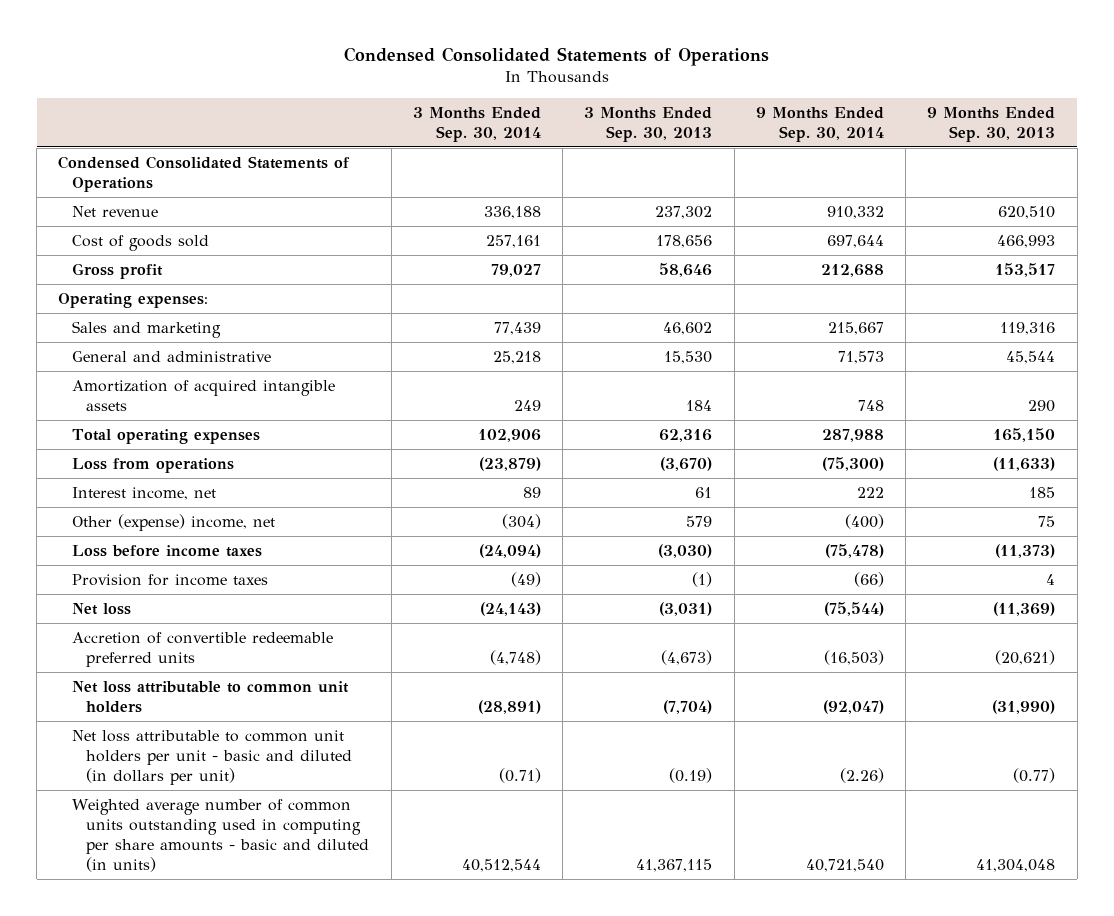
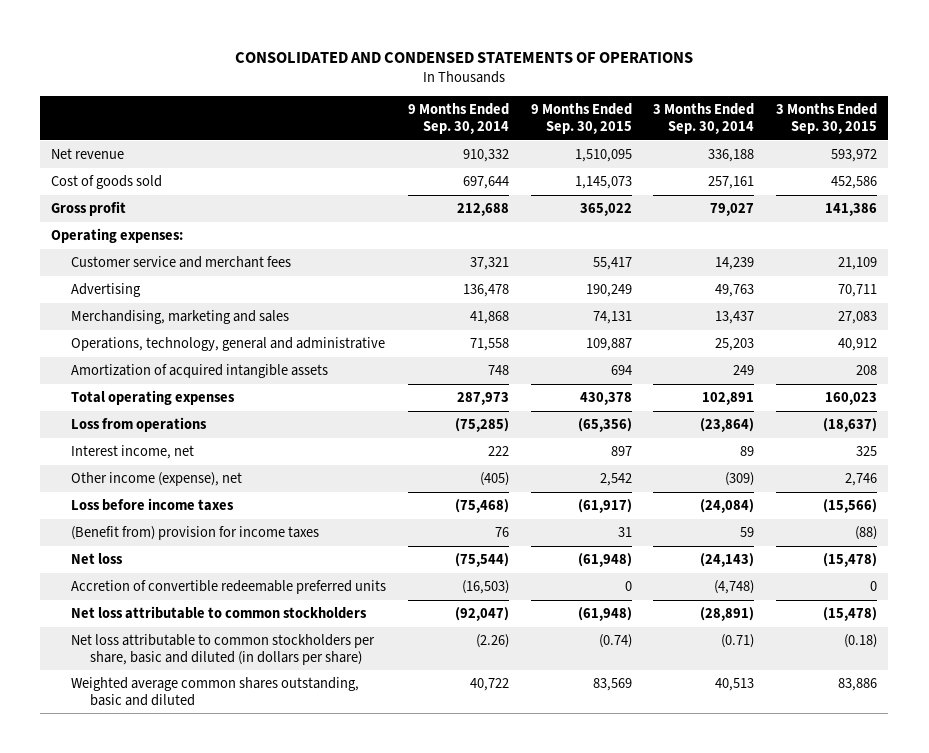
- Condensed Consolidated Statements of Operations
+ CONSOLIDATED AND CONDENSED STATEMENTS OF OPERATIONS
- | 3 Months Ended Sep. 30, 2014 | 3 Months Ended Sep. 30, 2013 | 9 Months Ended Sep. 30, 2014 | 9 Months Ended Sep. 30, 2013
+ | 9 Months Ended Sep. 30, 2014 | 9 Months Ended Sep. 30, 2015 | 3 Months Ended Sep. 30, 2014 | 3 Months Ended Sep. 30, 2015
- Condensed Consolidated Statements of Operations
- Sales and marketing | 77,439 | 46,602 | 215,667 | 119,316
- General and administrative | 25,218 | 15,530 | 71,573 | 45,544
+ Customer service and merchant fees | 37,321 | 55,417 | 14,239 | 21,109
+ Advertising | 136,478 | 190,249 | 49,763 | 70,711
+ Merchandising, marketing and sales | 41,868 | 74,131 | 13,437 | 27,083
+ Operations, technology, general and administrative | 71,558 | 109,887 | 25,203 | 40,912
- Total operating expenses | 102,906 | 62,316 | 287,988 | 165,150
- Loss from operations | (23,879) | (3,670) | (75,300) | (11,633)
+ Total operating expenses | 287,973 | 430,378 | 102,891 | 160,023
+ Loss from operations | (75,285) | (65,356) | (23,864) | (18,637)
- Other (expense) income, net | (304) | 579 | (400) | 75
- Loss before income taxes | (24,094) | (3,030) | (75,478) | (11,373)
- Provision for income taxes | (49) | (1) | (66) | 4
+ Other income (expense), net | (405) | 2,542 | (309) | 2,746
+ Loss before income taxes | (75,468) | (61,917) | (24,084) | (15,566)
+ (Benefit from) provision for income taxes | 76 | 31 | 59 | (88)
- Net loss attributable to common unit holders | (28,891) | (7,704) | (92,047) | (31,990)
- Net loss attributable to common unit holders per unit - basic and diluted (in dollars per unit) | (0.71) | (0.19) | (2.26) | (0.77)
- Weighted average number of common units outstanding used in computing per share amounts - basic and diluted (in units) | 40,512,544 | 41,367,115 | 40,721,540 | 41,304,048
+ Net loss attributable to common stockholders | (92,047) | (61,948) | (28,891) | (15,478)
+ Net loss attributable to common stockholders per share, basic and diluted (in dollars per share) | (2.26) | (0.74) | (0.71) | (0.18)
+ Weighted average common shares outstanding, basic and diluted | 40,722 | 83,569 | 40,513 | 83,886

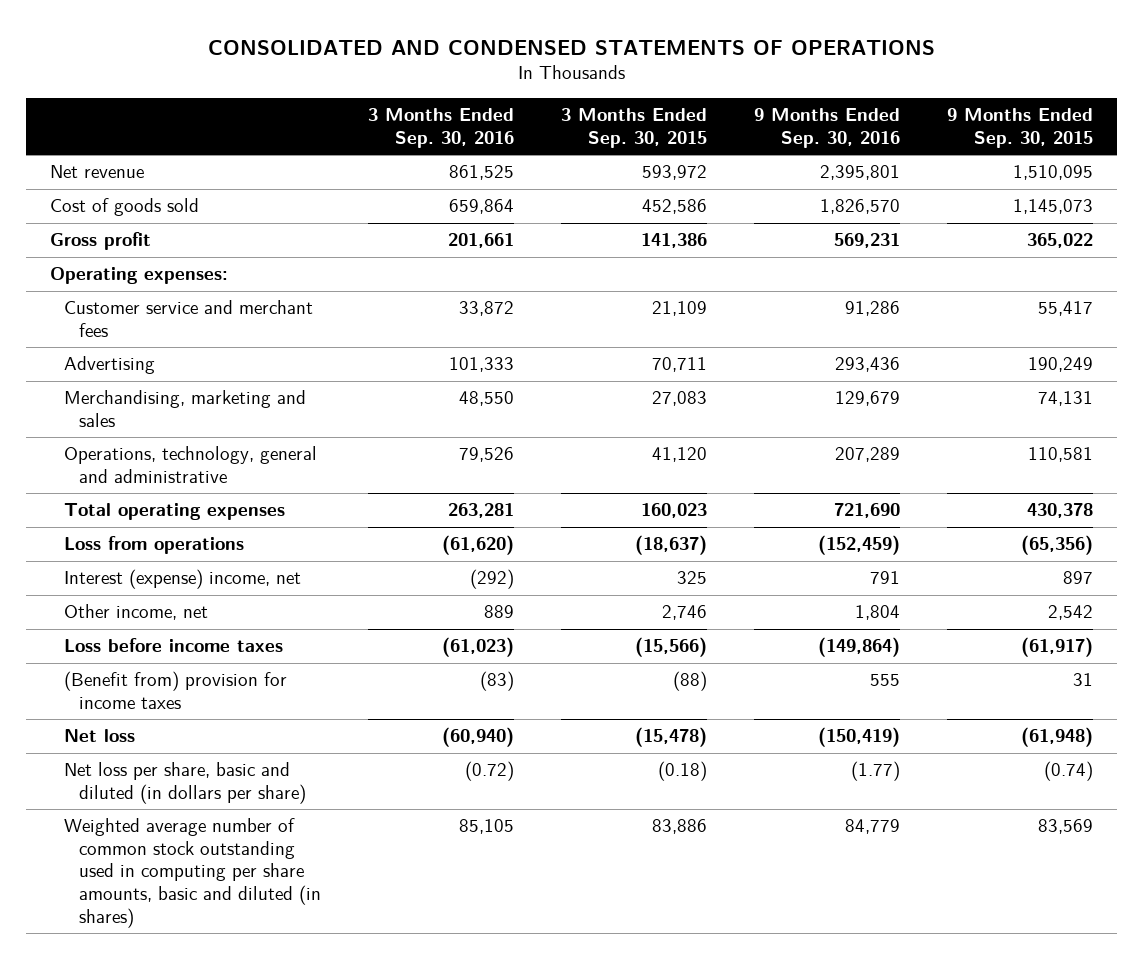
- | 9 Months Ended Sep. 30, 2014 | 9 Months Ended Sep. 30, 2015 | 3 Months Ended Sep. 30, 2014 | 3 Months Ended Sep. 30, 2015
+ | 3 Months Ended Sep. 30, 2016 | 3 Months Ended Sep. 30, 2015 | 9 Months Ended Sep. 30, 2016 | 9 Months Ended Sep. 30, 2015
- Operations, technology, general and administrative | 71,558 | 109,887 | 25,203 | 40,912
- Amortization of acquired intangible assets | 748 | 694 | 249 | 208
+ Operations, technology, general and administrative | 79,526 | 41,120 | 207,289 | 110,581
- Interest income, net | 222 | 897 | 89 | 325
- Other income (expense), net | (405) | 2,542 | (309) | 2,746
+ Interest (expense) income, net | (292) | 325 | 791 | 897
+ Other income, net | 889 | 2,746 | 1,804 | 2,542
- Accretion of convertible redeemable preferred units | (16,503) | 0 | (4,748) | 0
- Net loss attributable to common stockholders | (92,047) | (61,948) | (28,891) | (15,478)
- Net loss attributable to common stockholders per share, basic and diluted (in dollars per share) | (2.26) | (0.74) | (0.71) | (0.18)
- Weighted average common shares outstanding, basic and diluted | 40,722 | 83,569 | 40,513 | 83,886
+ Net loss per share, basic and diluted (in dollars per share) | (0.72) | (0.18) | (1.77) | (0.74)
+ Weighted average number of common stock outstanding used in computing per share amounts, basic and diluted (in shares) | 85,105 | 83,886 | 84,779 | 83,569

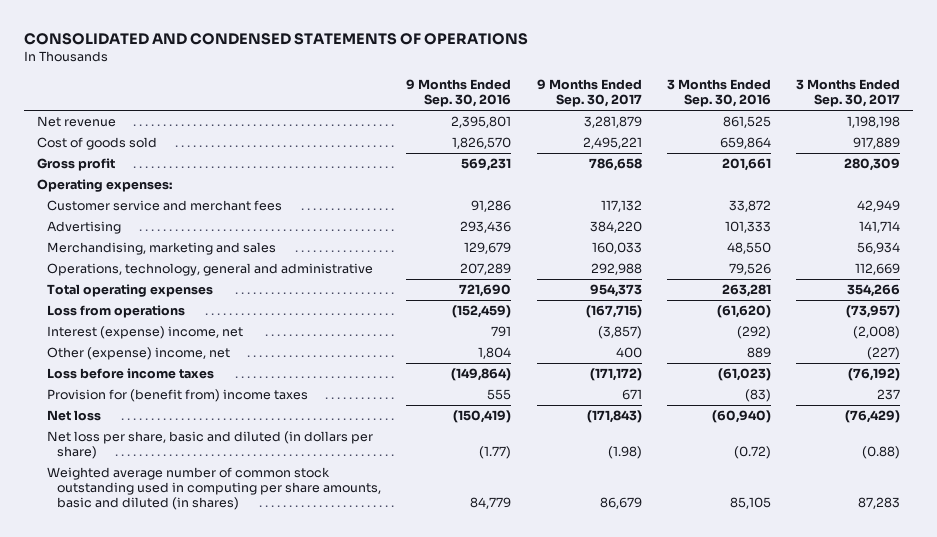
- | 3 Months Ended Sep. 30, 2016 | 3 Months Ended Sep. 30, 2015 | 9 Months Ended Sep. 30, 2016 | 9 Months Ended Sep. 30, 2015
+ | 9 Months Ended Sep. 30, 2016 | 9 Months Ended Sep. 30, 2017 | 3 Months Ended Sep. 30, 2016 | 3 Months Ended Sep. 30, 2017
- Other income, net | 889 | 2,746 | 1,804 | 2,542
+ Other (expense) income, net | 1,804 | 400 | 889 | (227)
- (Benefit from) provision for income taxes | (83) | (88) | 555 | 31
+ Provision for (benefit from) income taxes | 555 | 671 | (83) | 237

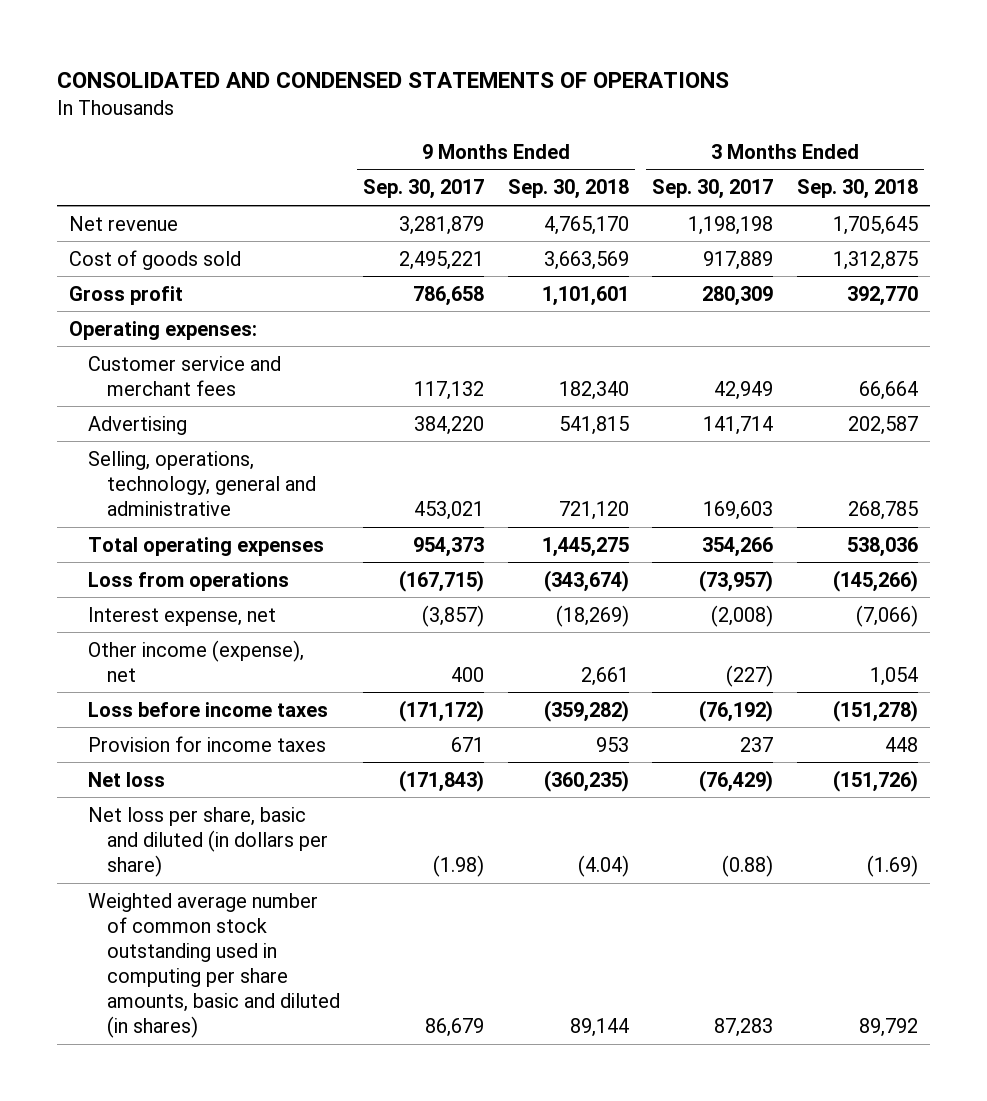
- | 9 Months Ended Sep. 30, 2016 | 9 Months Ended Sep. 30, 2017 | 3 Months Ended Sep. 30, 2016 | 3 Months Ended Sep. 30, 2017
+ | 9 Months Ended Sep. 30, 2017 | 9 Months Ended Sep. 30, 2018 | 3 Months Ended Sep. 30, 2017 | 3 Months Ended Sep. 30, 2018
- Merchandising, marketing and sales | 129,679 | 160,033 | 48,550 | 56,934
- Operations, technology, general and administrative | 207,289 | 292,988 | 79,526 | 112,669
+ Selling, operations, technology, general and administrative | 453,021 | 721,120 | 169,603 | 268,785
- Interest (expense) income, net | 791 | (3,857) | (292) | (2,008)
- Other (expense) income, net | 1,804 | 400 | 889 | (227)
+ Interest expense, net | (3,857) | (18,269) | (2,008) | (7,066)
+ Other income (expense), net | 400 | 2,661 | (227) | 1,054
- Provision for (benefit from) income taxes | 555 | 671 | (83) | 237
+ Provision for income taxes | 671 | 953 | 237 | 448

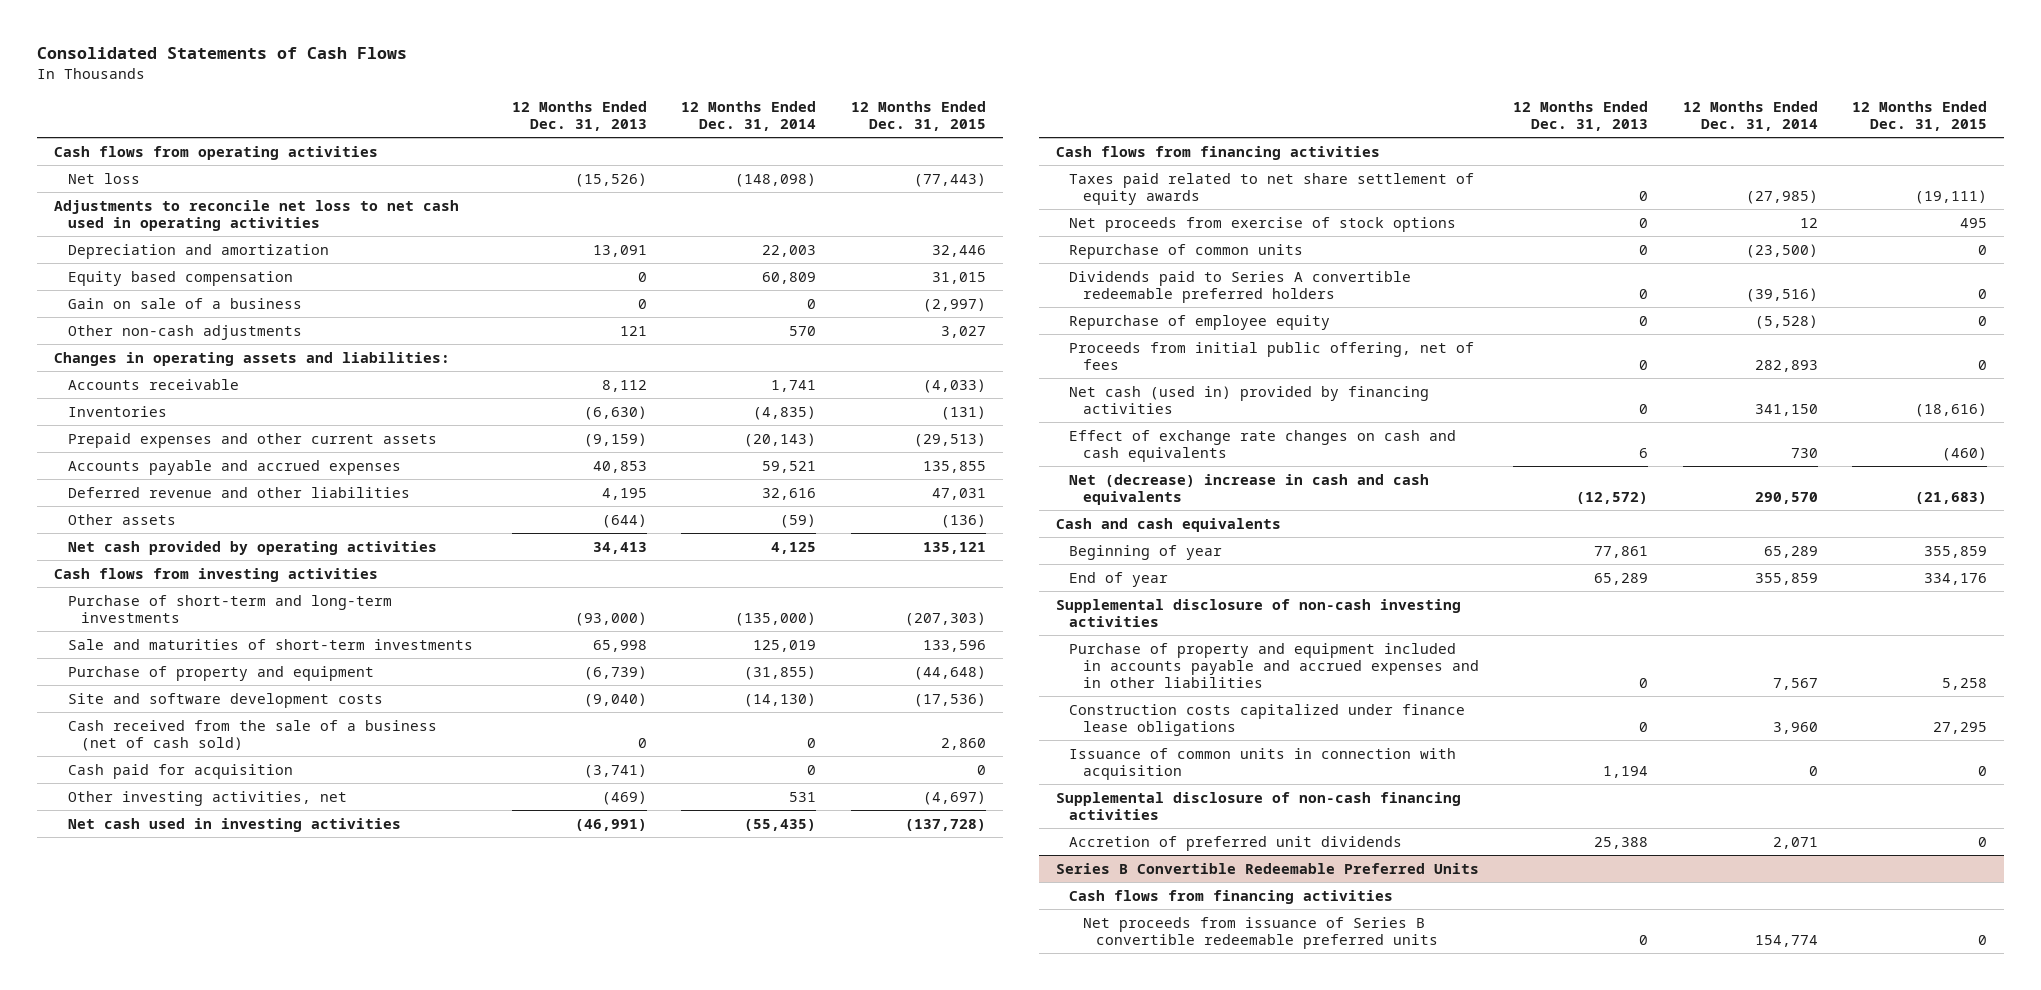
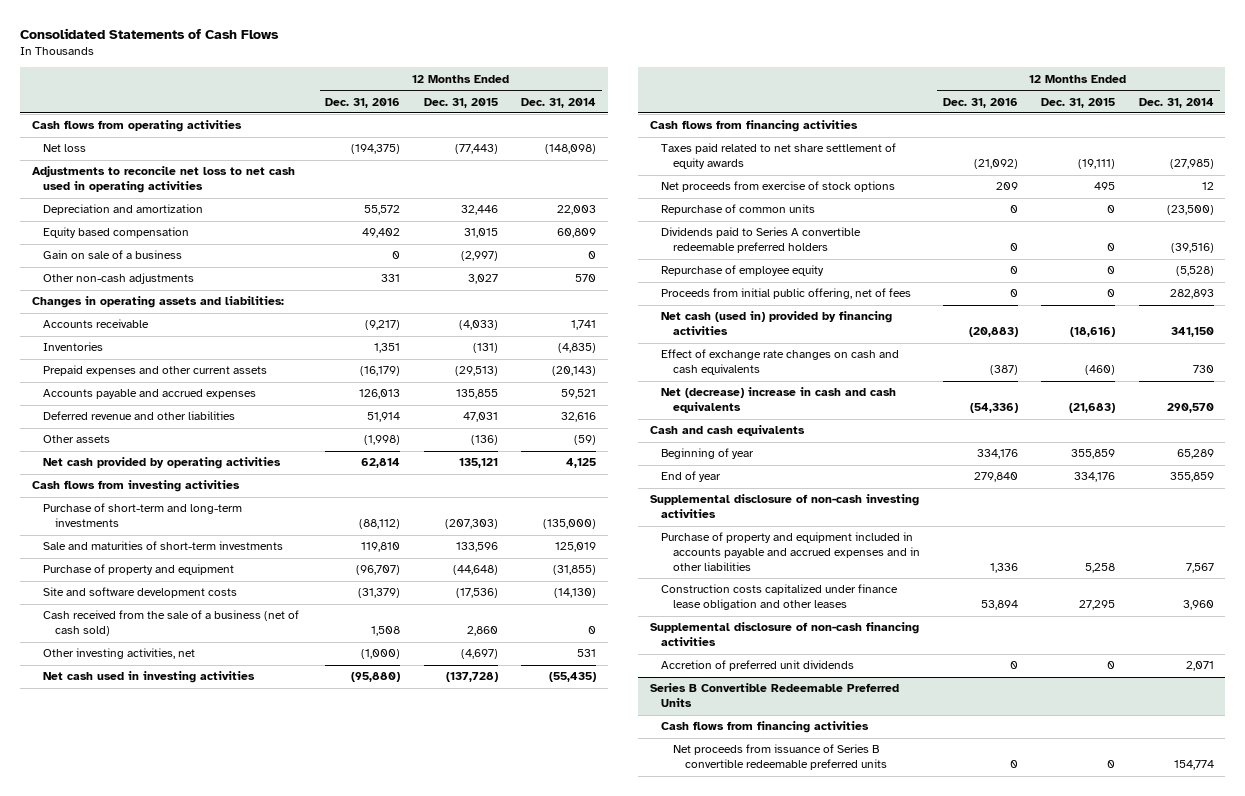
- | 12 Months Ended Dec. 31, 2013 | 12 Months Ended Dec. 31, 2014 | 12 Months Ended Dec. 31, 2015
+ | 12 Months Ended Dec. 31, 2016 | 12 Months Ended Dec. 31, 2015 | 12 Months Ended Dec. 31, 2014
- Cash paid for acquisition | (3,741) | 0 | 0
- Construction costs capitalized under finance lease obligations | 0 | 3,960 | 27,295
- Issuance of common units in connection with acquisition | 1,194 | 0 | 0
+ Construction costs capitalized under finance lease obligation and other leases | 53,894 | 27,295 | 3,960

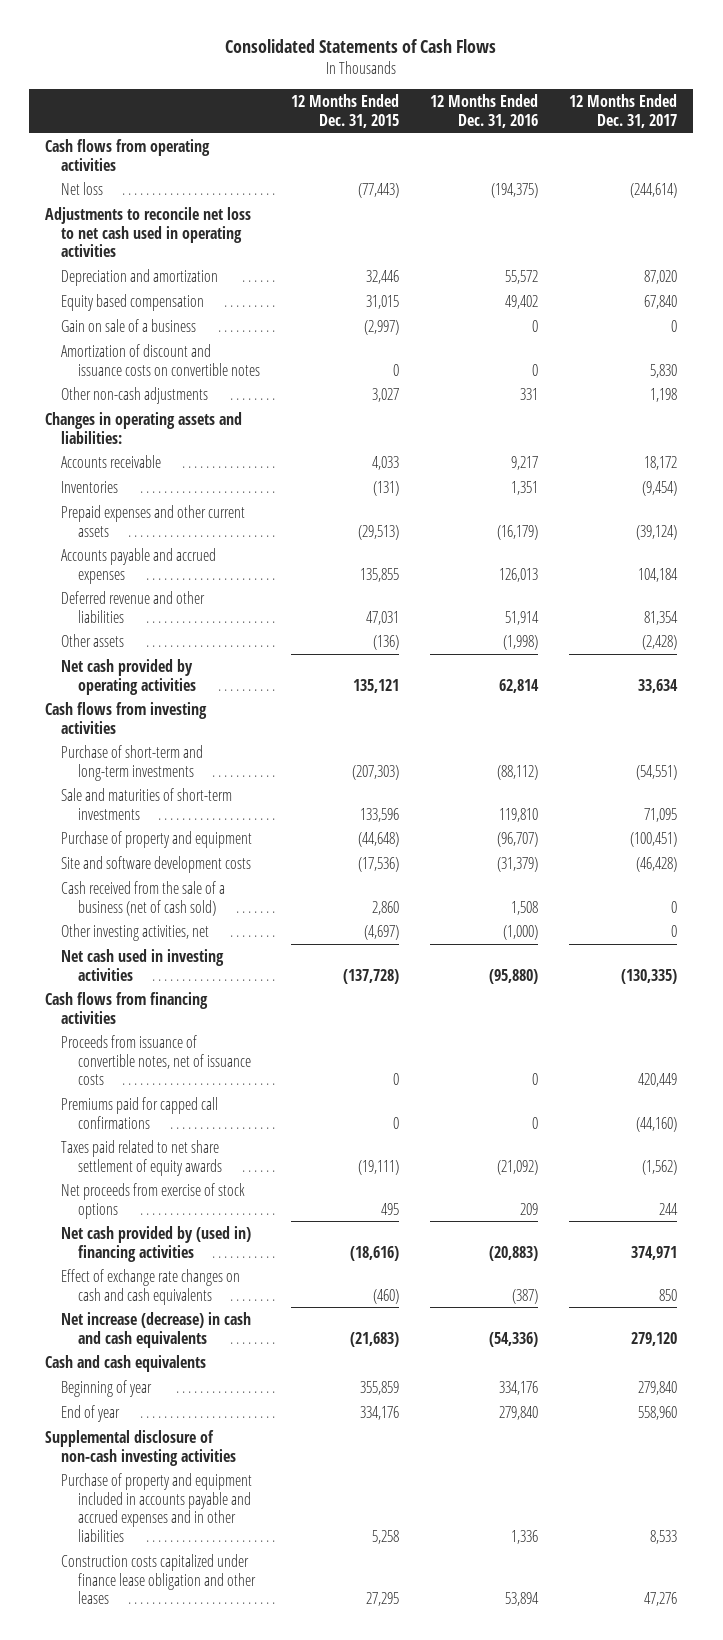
- | 12 Months Ended Dec. 31, 2016 | 12 Months Ended Dec. 31, 2015 | 12 Months Ended Dec. 31, 2014
+ | 12 Months Ended Dec. 31, 2015 | 12 Months Ended Dec. 31, 2016 | 12 Months Ended Dec. 31, 2017
+ Amortization of discount and issuance costs on convertible notes | 0 | 0 | 5,830
- Accounts receivable | (9,217) | (4,033) | 1,741
+ Accounts receivable | 4,033 | 9,217 | 18,172
+ Proceeds from issuance of convertible notes, net of issuance costs | 0 | 0 | 420,449
+ Premiums paid for capped call confirmations | 0 | 0 | (44,160)
- Repurchase of common units | 0 | 0 | (23,500)
- Dividends paid to Series A convertible redeemable preferred holders | 0 | 0 | (39,516)
- Repurchase of employee equity | 0 | 0 | (5,528)
- Proceeds from initial public offering, net of fees | 0 | 0 | 282,893
- Net cash (used in) provided by financing activities | (20,883) | (18,616) | 341,150
+ Net cash provided by (used in) financing activities | (18,616) | (20,883) | 374,971
- Net (decrease) increase in cash and cash equivalents | (54,336) | (21,683) | 290,570
+ Net increase (decrease) in cash and cash equivalents | (21,683) | (54,336) | 279,120
- Supplemental disclosure of non-cash financing activities
- Accretion of preferred unit dividends | 0 | 0 | 2,071
- Series B Convertible Redeemable Preferred Units
- Cash flows from financing activities
- Net proceeds from issuance of Series B convertible redeemable preferred units | 0 | 0 | 154,774

